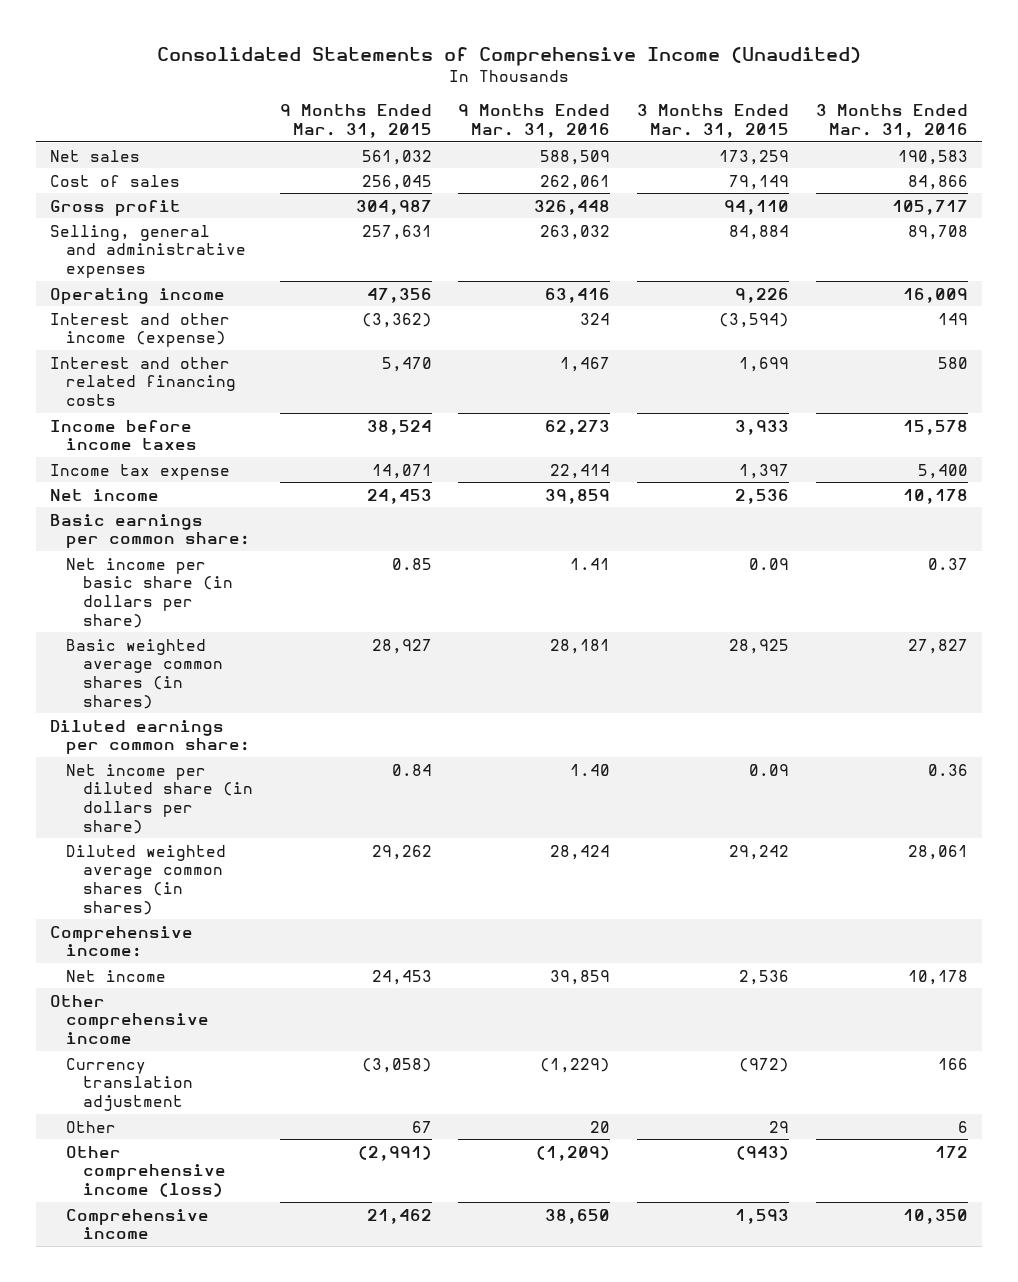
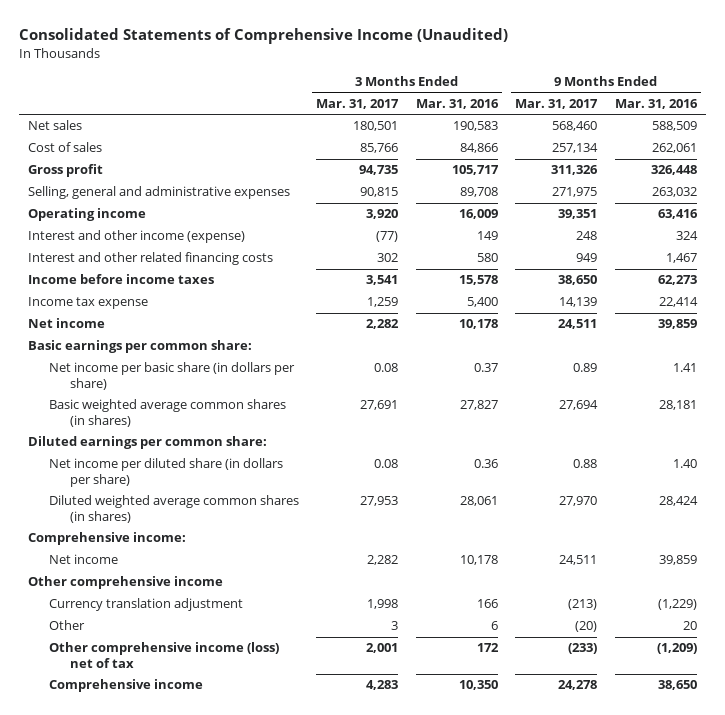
- | 9 Months Ended Mar. 31, 2015 | 9 Months Ended Mar. 31, 2016 | 3 Months Ended Mar. 31, 2015 | 3 Months Ended Mar. 31, 2016
+ | 3 Months Ended Mar. 31, 2017 | 3 Months Ended Mar. 31, 2016 | 9 Months Ended Mar. 31, 2017 | 9 Months Ended Mar. 31, 2016
- Other comprehensive income (loss) | (2,991) | (1,209) | (943) | 172
+ Other comprehensive income (loss) net of tax | 2,001 | 172 | (233) | (1,209)

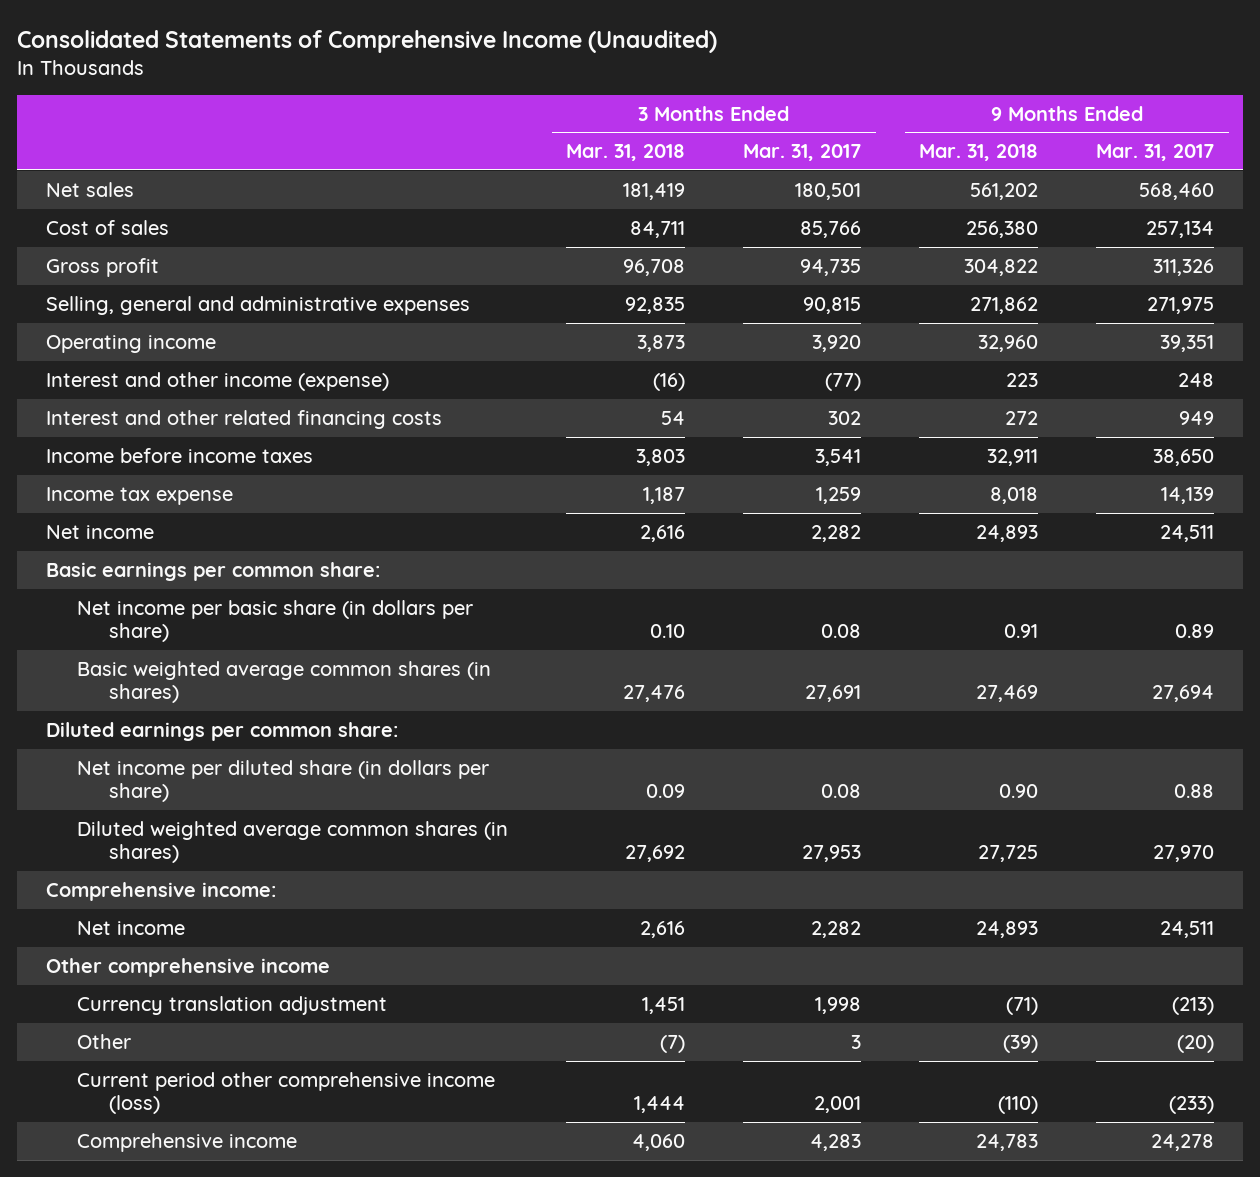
- | 3 Months Ended Mar. 31, 2017 | 3 Months Ended Mar. 31, 2016 | 9 Months Ended Mar. 31, 2017 | 9 Months Ended Mar. 31, 2016
+ | 3 Months Ended Mar. 31, 2018 | 3 Months Ended Mar. 31, 2017 | 9 Months Ended Mar. 31, 2018 | 9 Months Ended Mar. 31, 2017
- Other comprehensive income (loss) net of tax | 2,001 | 172 | (233) | (1,209)
+ Current period other comprehensive income (loss) | 1,444 | 2,001 | (110) | (233)

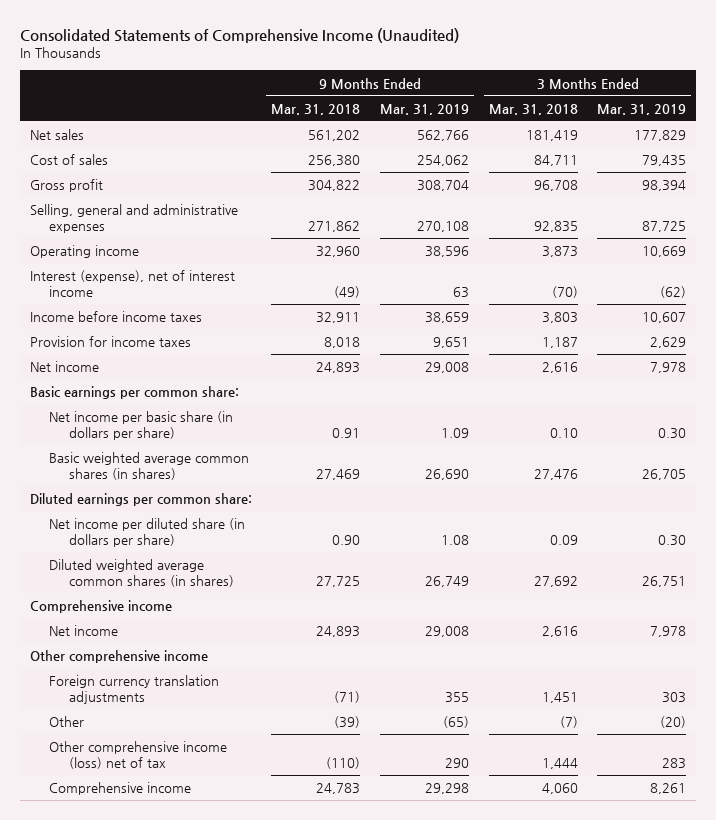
- | 3 Months Ended Mar. 31, 2018 | 3 Months Ended Mar. 31, 2017 | 9 Months Ended Mar. 31, 2018 | 9 Months Ended Mar. 31, 2017
+ | 9 Months Ended Mar. 31, 2018 | 9 Months Ended Mar. 31, 2019 | 3 Months Ended Mar. 31, 2018 | 3 Months Ended Mar. 31, 2019
- Interest and other income (expense) | (16) | (77) | 223 | 248
- Interest and other related financing costs | 54 | 302 | 272 | 949
+ Interest (expense), net of interest income | (49) | 63 | (70) | (62)
- Income tax expense | 1,187 | 1,259 | 8,018 | 14,139
+ Provision for income taxes | 8,018 | 9,651 | 1,187 | 2,629
- Comprehensive income:
+ Comprehensive income
- Currency translation adjustment | 1,451 | 1,998 | (71) | (213)
+ Foreign currency translation adjustments | (71) | 355 | 1,451 | 303
- Current period other comprehensive income (loss) | 1,444 | 2,001 | (110) | (233)
+ Other comprehensive income (loss) net of tax | (110) | 290 | 1,444 | 283

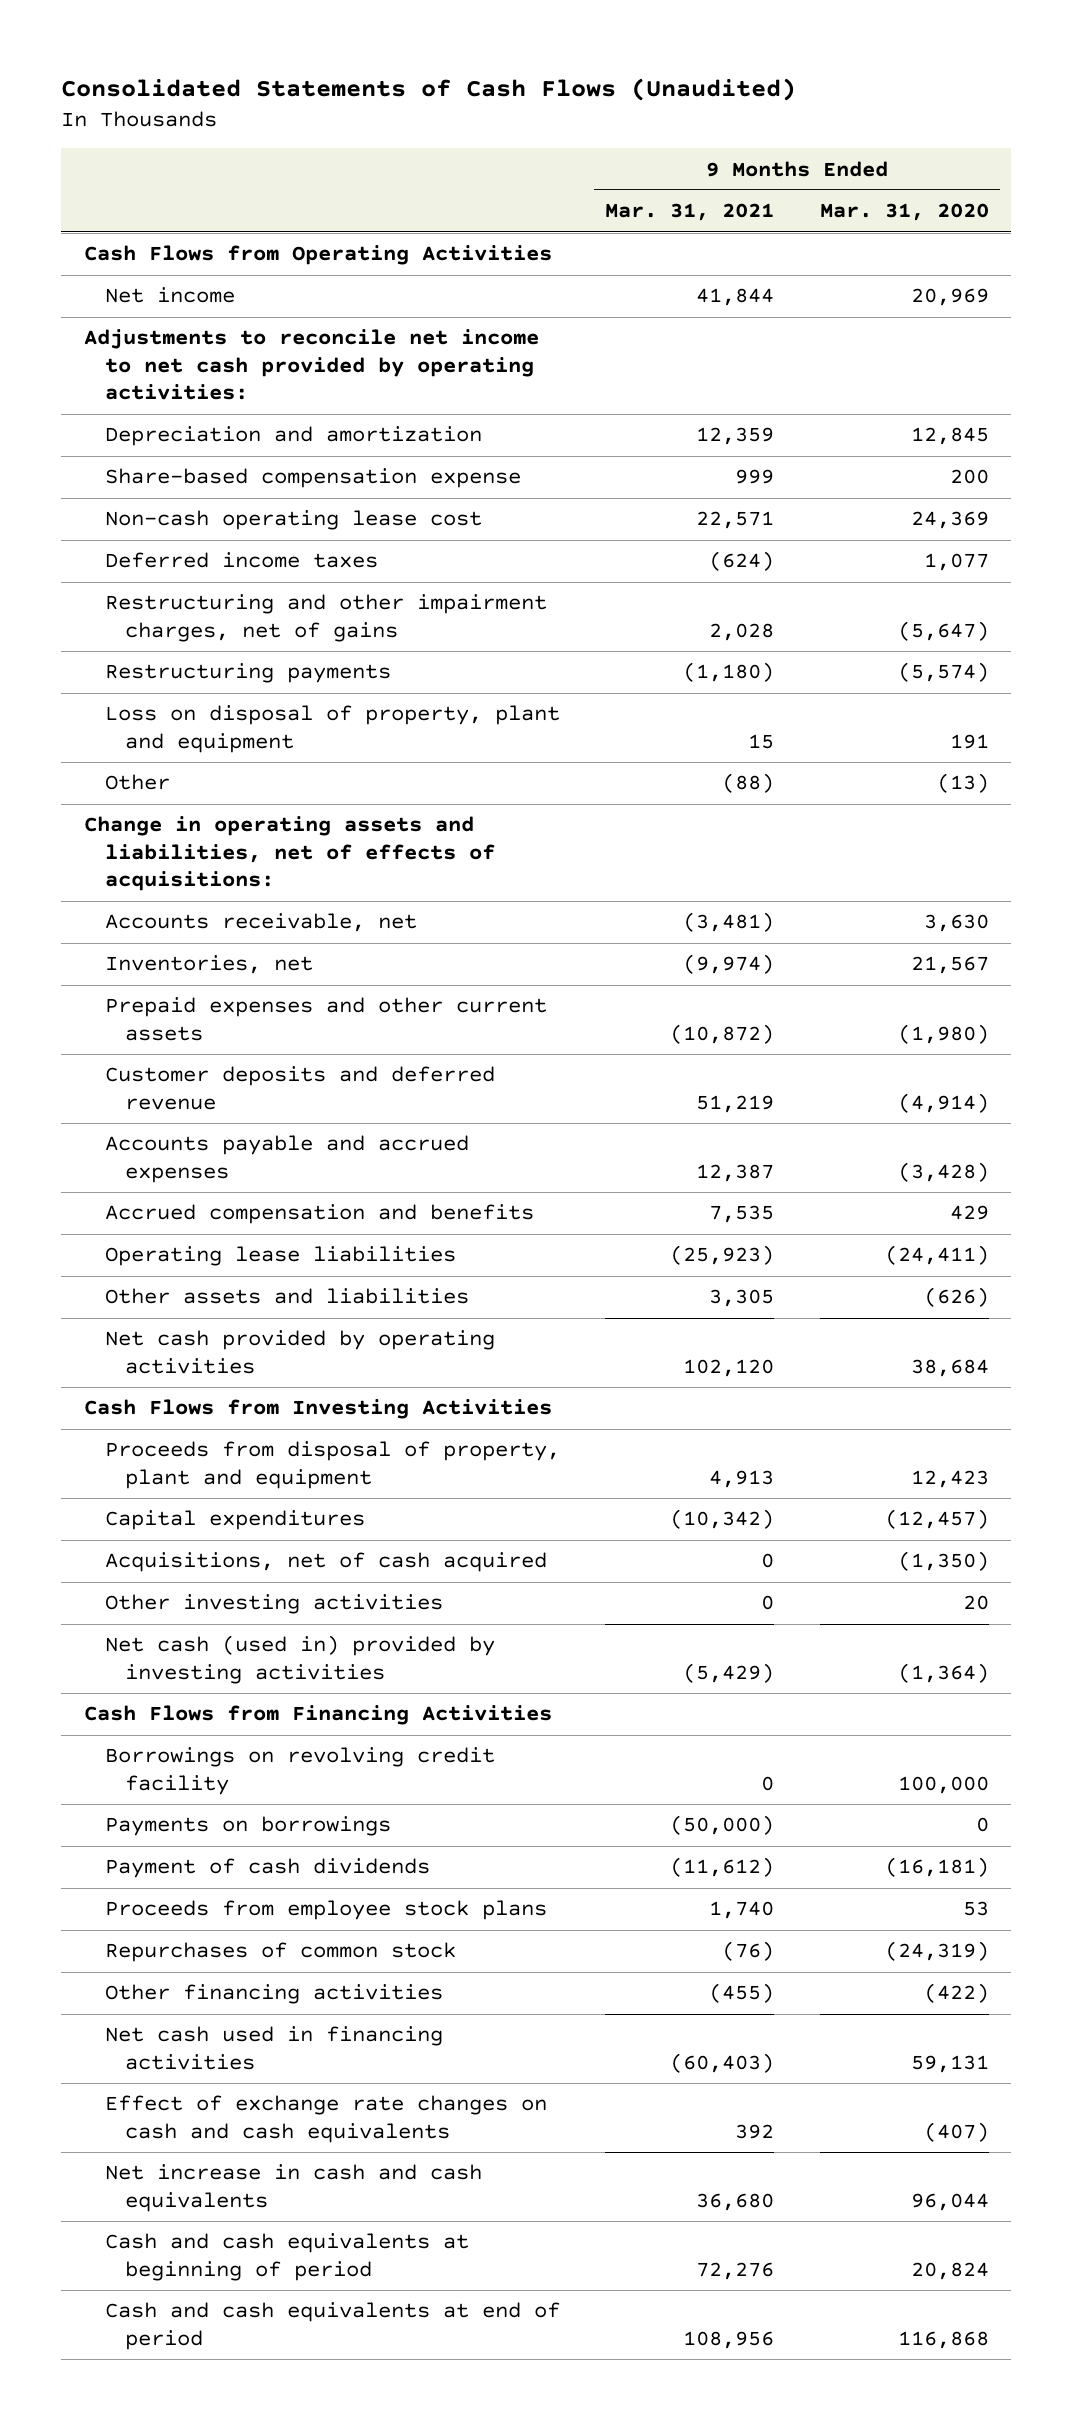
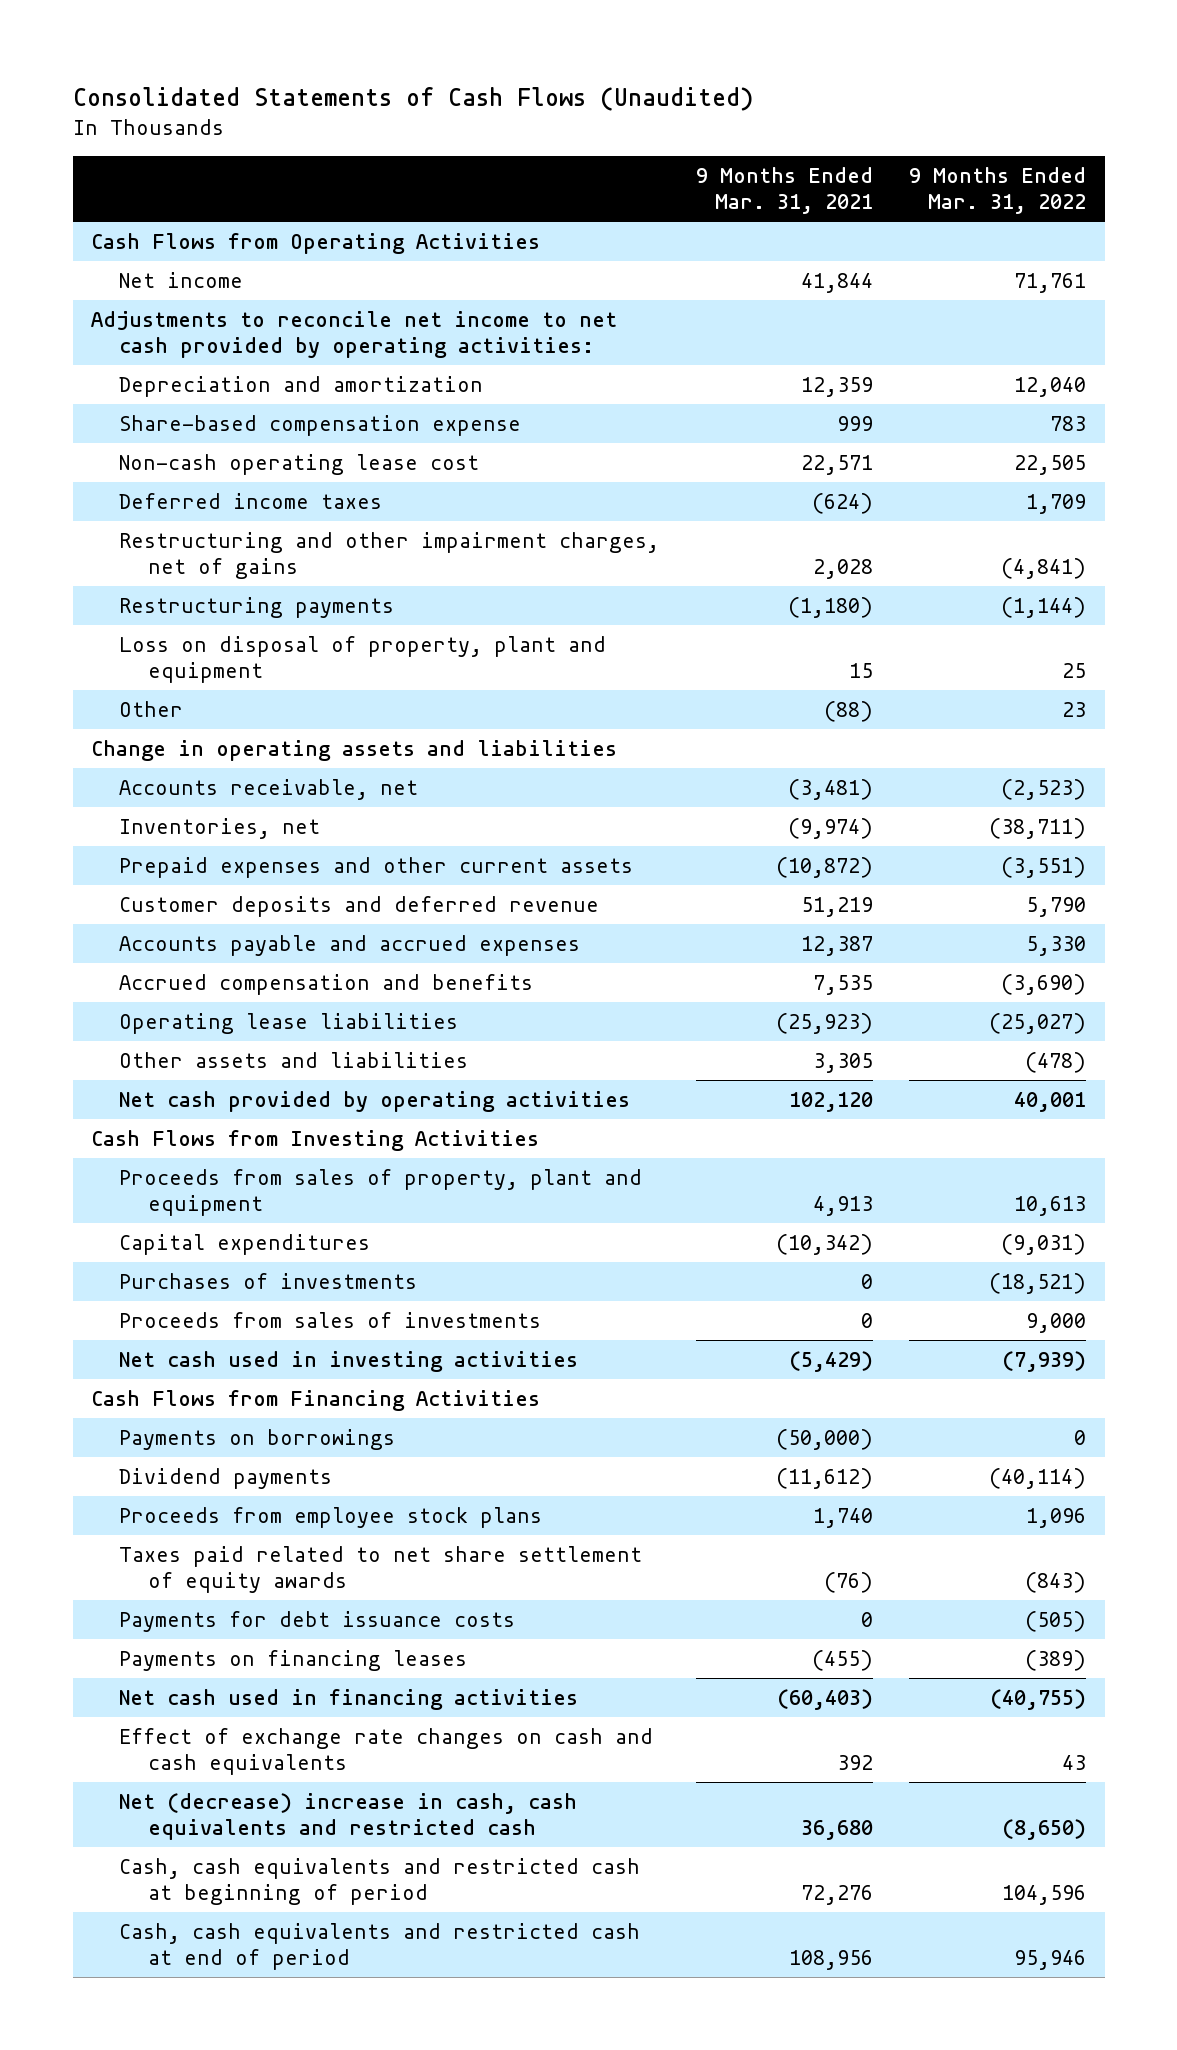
- | 9 Months Ended Mar. 31, 2021 | 9 Months Ended Mar. 31, 2020
+ | 9 Months Ended Mar. 31, 2021 | 9 Months Ended Mar. 31, 2022
- Change in operating assets and liabilities, net of effects of acquisitions:
+ Change in operating assets and liabilities
- Proceeds from disposal of property, plant and equipment | 4,913 | 12,423
+ Proceeds from sales of property, plant and equipment | 4,913 | 10,613
- Acquisitions, net of cash acquired | 0 | (1,350)
- Other investing activities | 0 | 20
- Net cash (used in) provided by investing activities | (5,429) | (1,364)
+ Purchases of investments | 0 | (18,521)
+ Proceeds from sales of investments | 0 | 9,000
+ Net cash used in investing activities | (5,429) | (7,939)
- Borrowings on revolving credit facility | 0 | 100,000
- Payment of cash dividends | (11,612) | (16,181)
+ Dividend payments | (11,612) | (40,114)
- Repurchases of common stock | (76) | (24,319)
- Other financing activities | (455) | (422)
+ Taxes paid related to net share settlement of equity awards | (76) | (843)
+ Payments for debt issuance costs | 0 | (505)
+ Payments on financing leases | (455) | (389)
- Net increase in cash and cash equivalents | 36,680 | 96,044
- Cash and cash equivalents at beginning of period | 72,276 | 20,824
- Cash and cash equivalents at end of period | 108,956 | 116,868
+ Net (decrease) increase in cash, cash equivalents and restricted cash | 36,680 | (8,650)
+ Cash, cash equivalents and restricted cash at beginning of period | 72,276 | 104,596
+ Cash, cash equivalents and restricted cash at end of period | 108,956 | 95,946

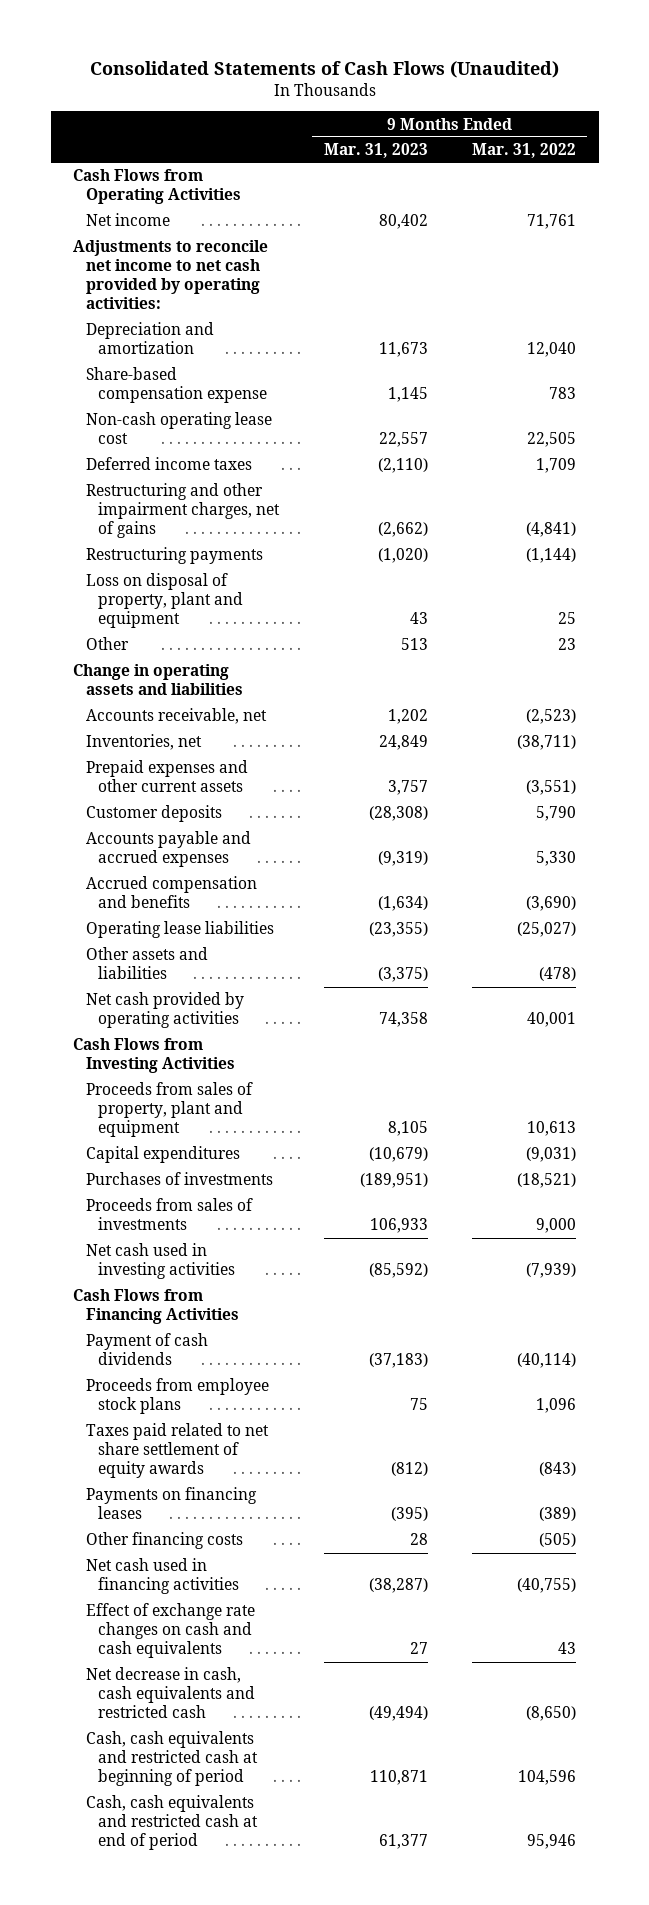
- | 9 Months Ended Mar. 31, 2021 | 9 Months Ended Mar. 31, 2022
+ | 9 Months Ended Mar. 31, 2023 | 9 Months Ended Mar. 31, 2022
- Customer deposits and deferred revenue | 51,219 | 5,790
+ Customer deposits | (28,308) | 5,790
- Payments on borrowings | (50,000) | 0
- Dividend payments | (11,612) | (40,114)
+ Payment of cash dividends | (37,183) | (40,114)
- Payments for debt issuance costs | 0 | (505)
+ Other financing costs | 28 | (505)
- Net (decrease) increase in cash, cash equivalents and restricted cash | 36,680 | (8,650)
+ Net decrease in cash, cash equivalents and restricted cash | (49,494) | (8,650)

